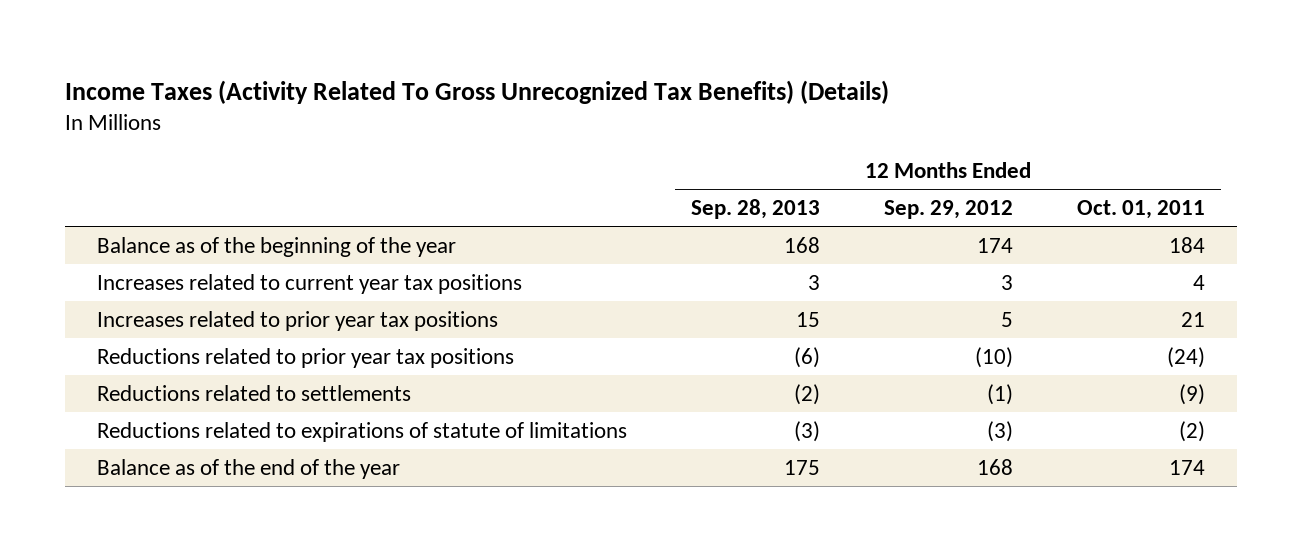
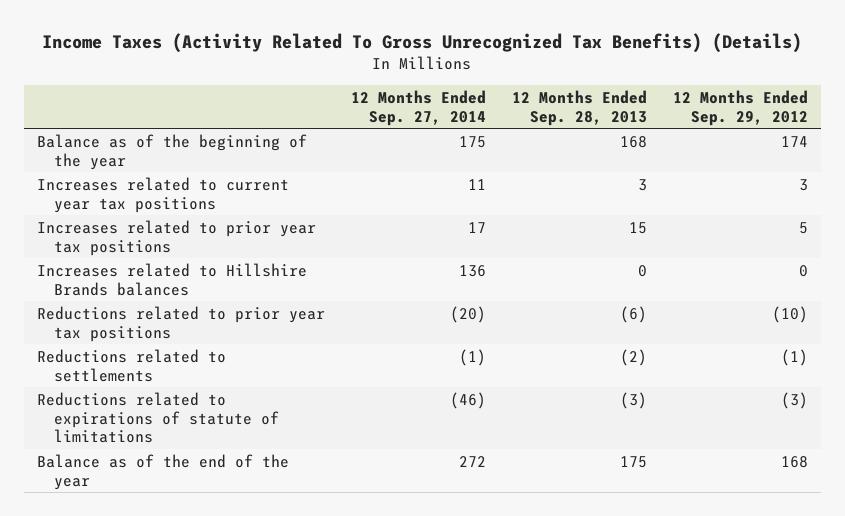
- | 12 Months Ended Sep. 28, 2013 | 12 Months Ended Sep. 29, 2012 | 12 Months Ended Oct. 01, 2011
+ | 12 Months Ended Sep. 27, 2014 | 12 Months Ended Sep. 28, 2013 | 12 Months Ended Sep. 29, 2012
+ Increases related to Hillshire Brands balances | 136 | 0 | 0

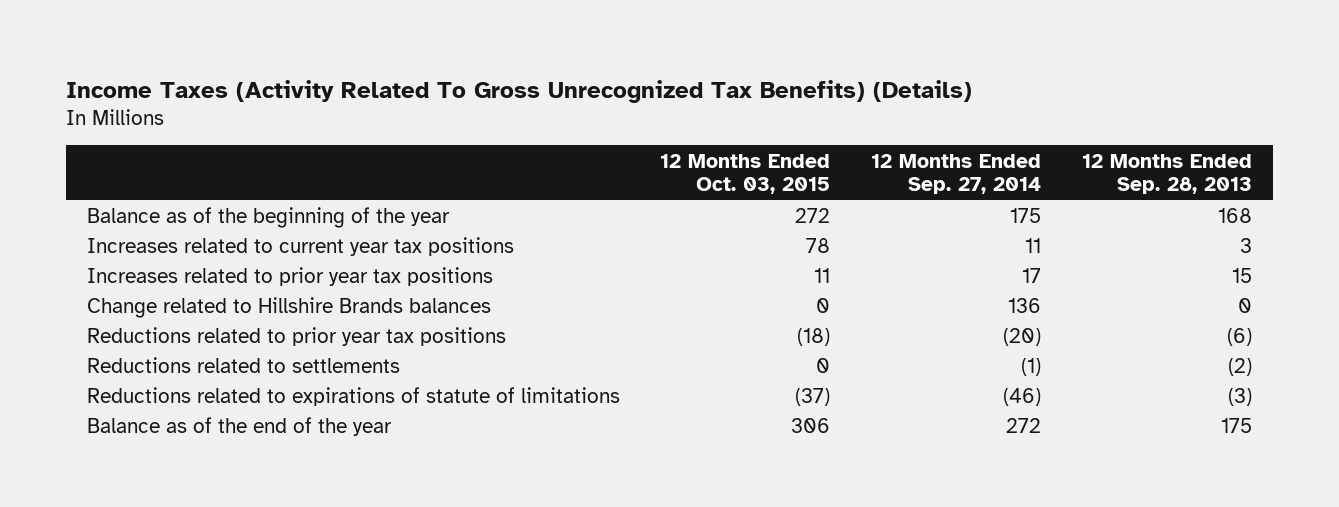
- | 12 Months Ended Sep. 27, 2014 | 12 Months Ended Sep. 28, 2013 | 12 Months Ended Sep. 29, 2012
+ | 12 Months Ended Oct. 03, 2015 | 12 Months Ended Sep. 27, 2014 | 12 Months Ended Sep. 28, 2013
- Increases related to Hillshire Brands balances | 136 | 0 | 0
+ Change related to Hillshire Brands balances | 0 | 136 | 0

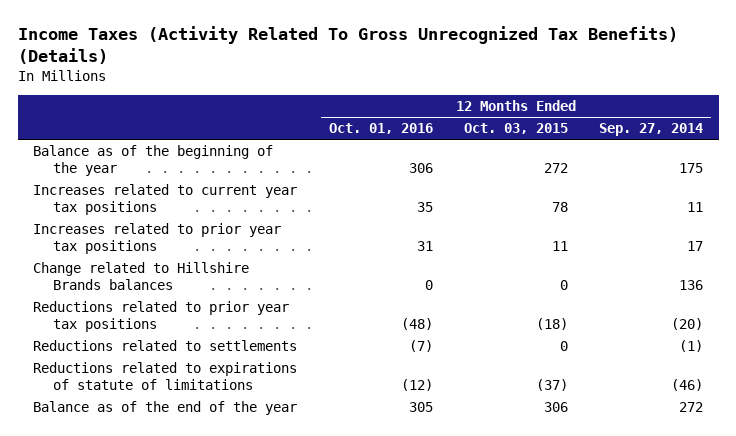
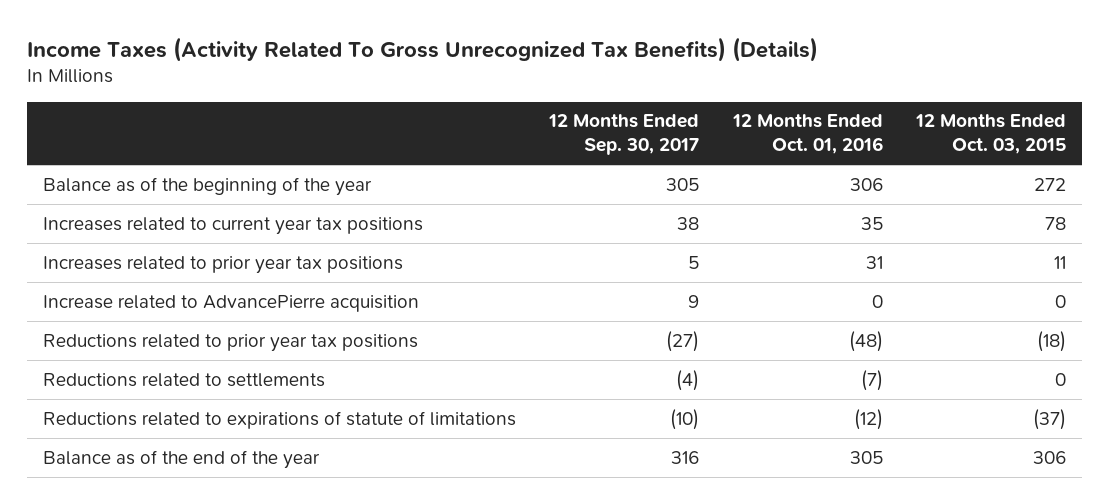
- | 12 Months Ended Oct. 01, 2016 | 12 Months Ended Oct. 03, 2015 | 12 Months Ended Sep. 27, 2014
+ | 12 Months Ended Sep. 30, 2017 | 12 Months Ended Oct. 01, 2016 | 12 Months Ended Oct. 03, 2015
- Change related to Hillshire Brands balances | 0 | 0 | 136
+ Increase related to AdvancePierre acquisition | 9 | 0 | 0

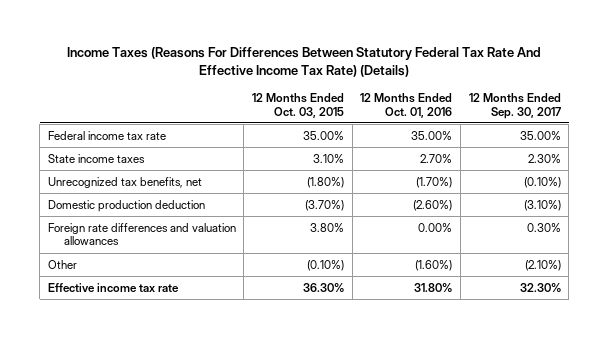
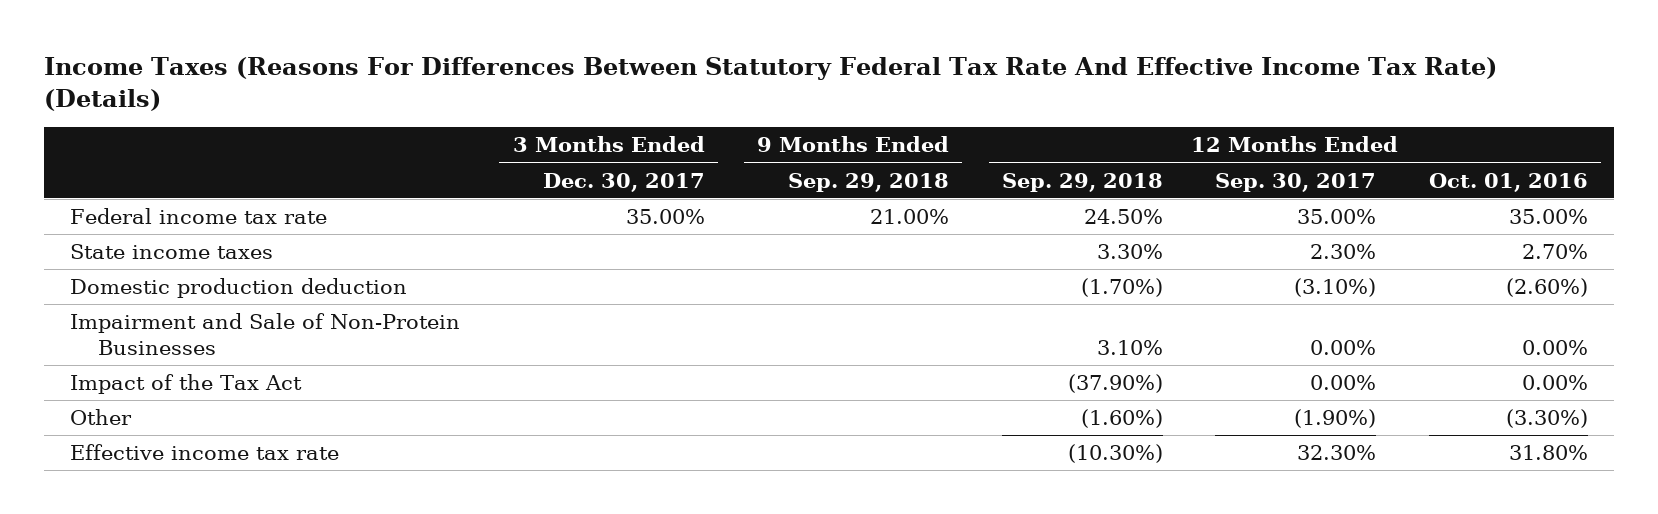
- | 12 Months Ended Oct. 03, 2015 | 12 Months Ended Oct. 01, 2016 | 12 Months Ended Sep. 30, 2017
+ | 3 Months Ended Dec. 30, 2017 | 9 Months Ended Sep. 29, 2018 | 12 Months Ended Sep. 29, 2018 | 12 Months Ended Sep. 30, 2017 | 12 Months Ended Oct. 01, 2016
- Unrecognized tax benefits, net | (1.80%) | (1.70%) | (0.10%)
- Foreign rate differences and valuation allowances | 3.80% | 0.00% | 0.30%
- Other | (0.10%) | (1.60%) | (2.10%)
+ Impairment and Sale of Non-Protein Businesses | | | 3.10% | 0.00% | 0.00%
+ Impact of the Tax Act | | | (37.90%) | 0.00% | 0.00%
+ Other | | | (1.60%) | (1.90%) | (3.30%)

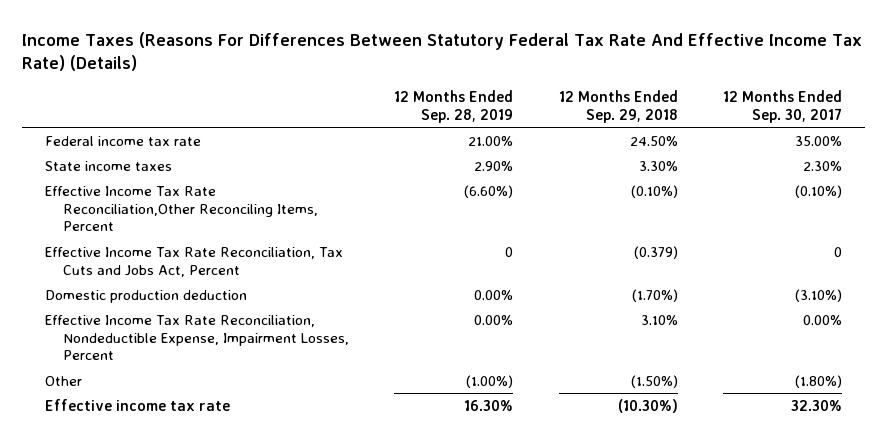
- | 3 Months Ended Dec. 30, 2017 | 9 Months Ended Sep. 29, 2018 | 12 Months Ended Sep. 29, 2018 | 12 Months Ended Sep. 30, 2017 | 12 Months Ended Oct. 01, 2016
+ | 12 Months Ended Sep. 28, 2019 | 12 Months Ended Sep. 29, 2018 | 12 Months Ended Sep. 30, 2017
+ Effective Income Tax Rate Reconciliation,Other Reconciling Items, Percent | (6.60%) | (0.10%) | (0.10%)
+ Effective Income Tax Rate Reconciliation, Tax Cuts and Jobs Act, Percent | 0 | (0.379) | 0
- Impairment and Sale of Non-Protein Businesses | | | 3.10% | 0.00% | 0.00%
- Impact of the Tax Act | | | (37.90%) | 0.00% | 0.00%
- Other | | | (1.60%) | (1.90%) | (3.30%)
+ Effective Income Tax Rate Reconciliation, Nondeductible Expense, Impairment Losses, Percent | 0.00% | 3.10% | 0.00%
+ Other | (1.00%) | (1.50%) | (1.80%)

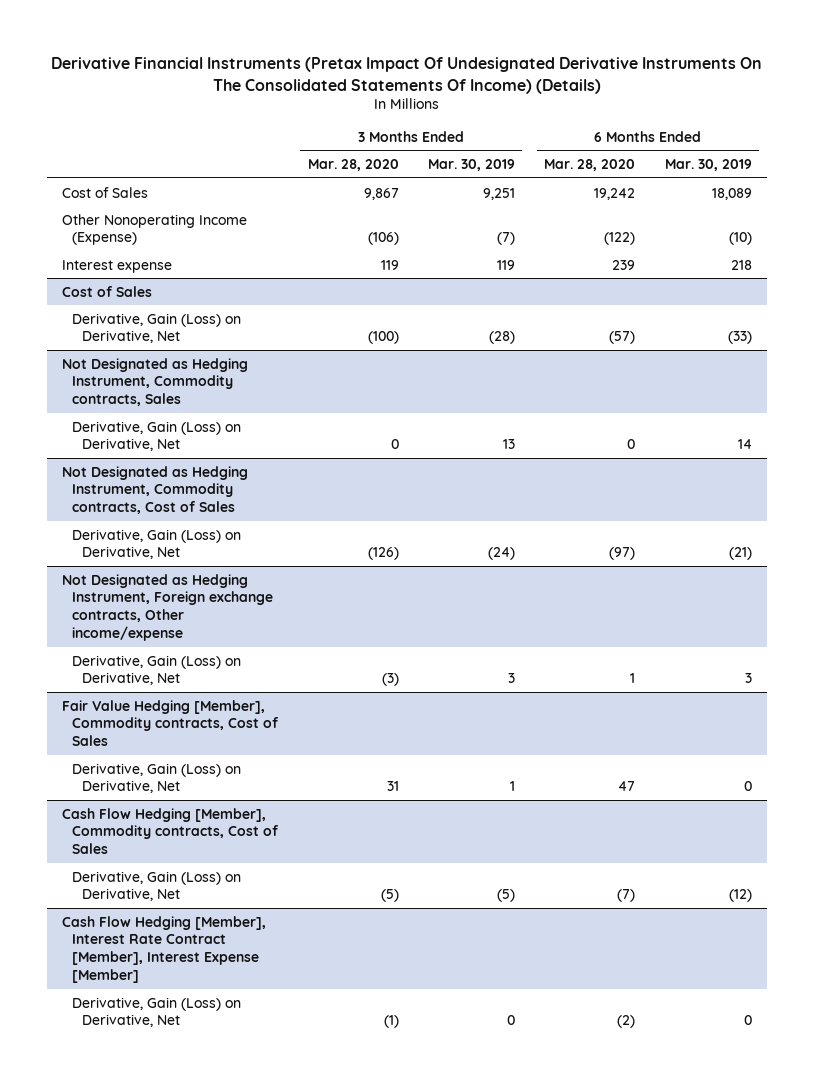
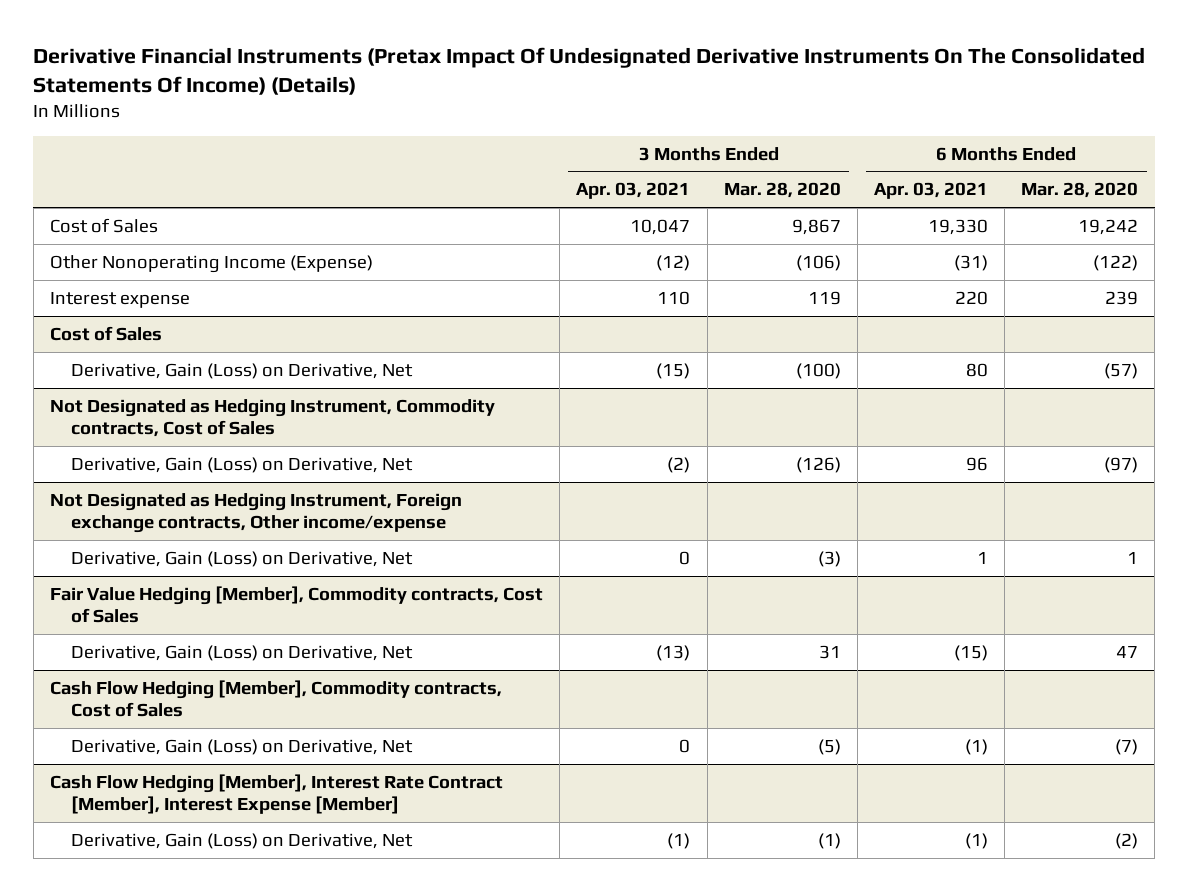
- | 3 Months Ended Mar. 28, 2020 | 3 Months Ended Mar. 30, 2019 | 6 Months Ended Mar. 28, 2020 | 6 Months Ended Mar. 30, 2019
+ | 3 Months Ended Apr. 03, 2021 | 3 Months Ended Mar. 28, 2020 | 6 Months Ended Apr. 03, 2021 | 6 Months Ended Mar. 28, 2020
- Not Designated as Hedging Instrument, Commodity contracts, Sales
- Derivative, Gain (Loss) on Derivative, Net | 0 | 13 | 0 | 14

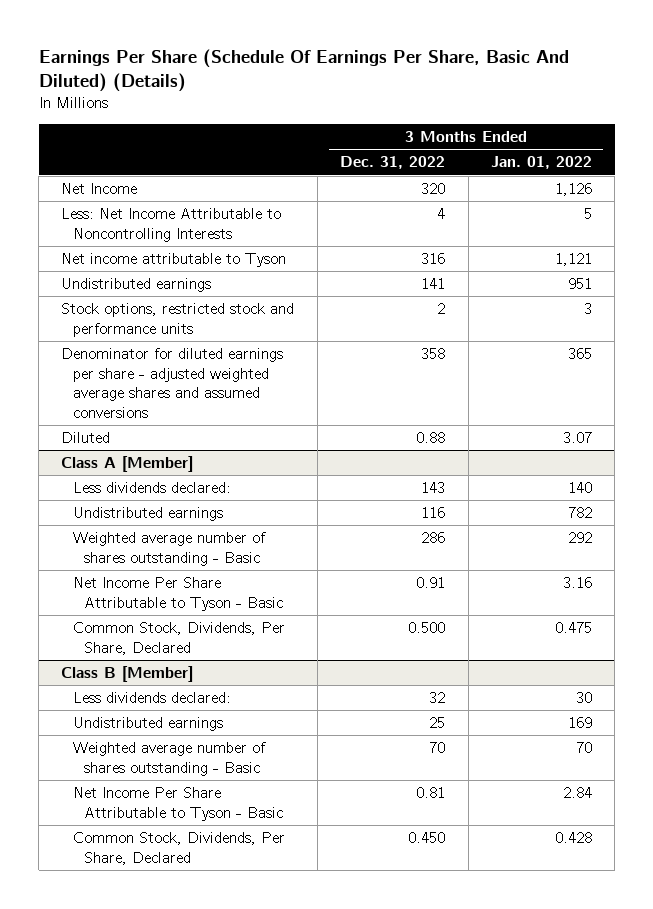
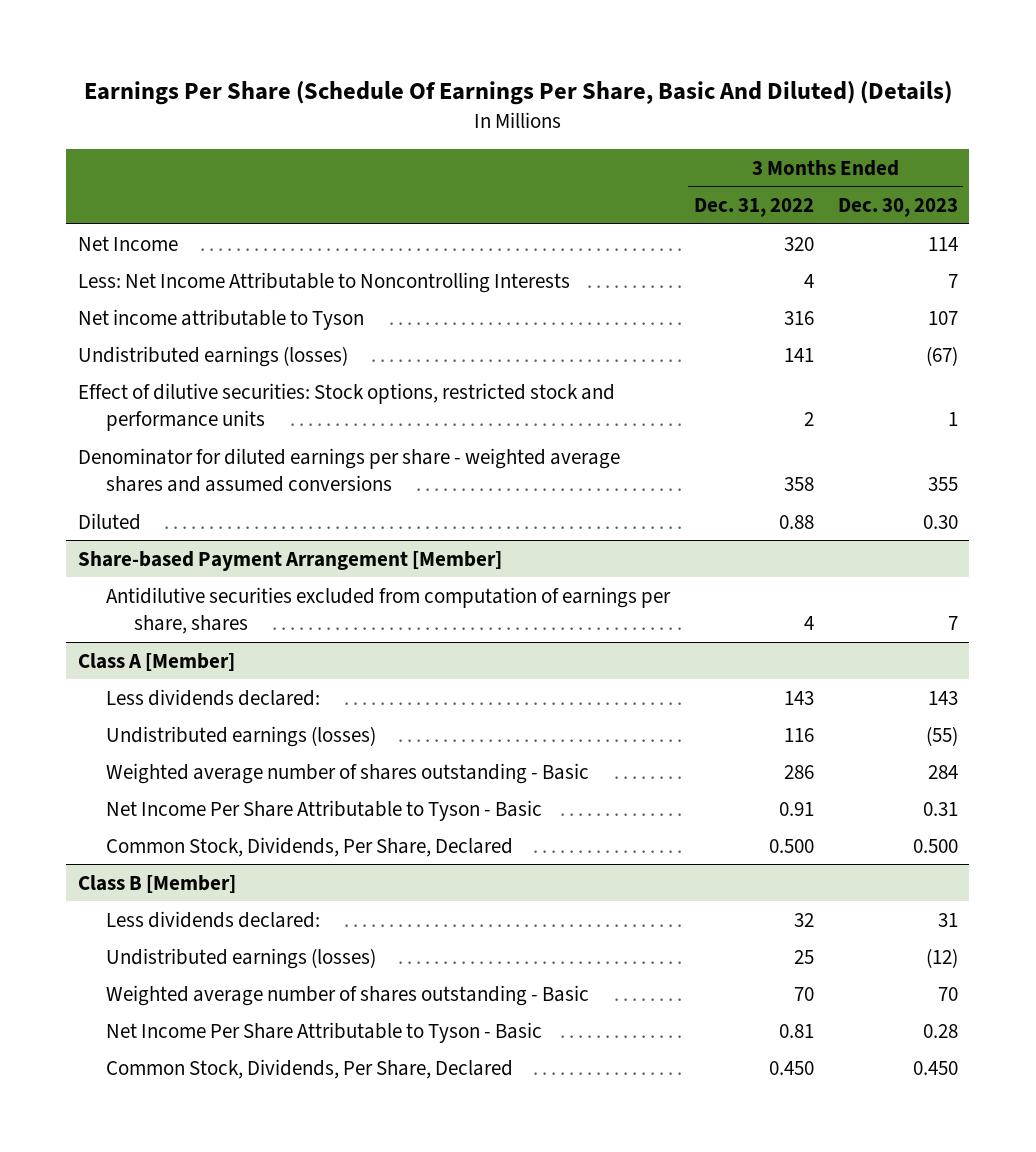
- | 3 Months Ended Dec. 31, 2022 | 3 Months Ended Jan. 01, 2022
+ | 3 Months Ended Dec. 31, 2022 | 3 Months Ended Dec. 30, 2023
- Undistributed earnings | 141 | 951
- Stock options, restricted stock and performance units | 2 | 3
- Denominator for diluted earnings per share - adjusted weighted average shares and assumed conversions | 358 | 365
+ Undistributed earnings (losses) | 141 | (67)
+ Effect of dilutive securities: Stock options, restricted stock and performance units | 2 | 1
+ Denominator for diluted earnings per share - weighted average shares and assumed conversions | 358 | 355
+ Share-based Payment Arrangement [Member]
+ Antidilutive securities excluded from computation of earnings per share, shares | 4 | 7
@ Class A [Member]
- Undistributed earnings | 116 | 782
+ Undistributed earnings (losses) | 116 | (55)
@ Class B [Member]
- Undistributed earnings | 25 | 169
+ Undistributed earnings (losses) | 25 | (12)

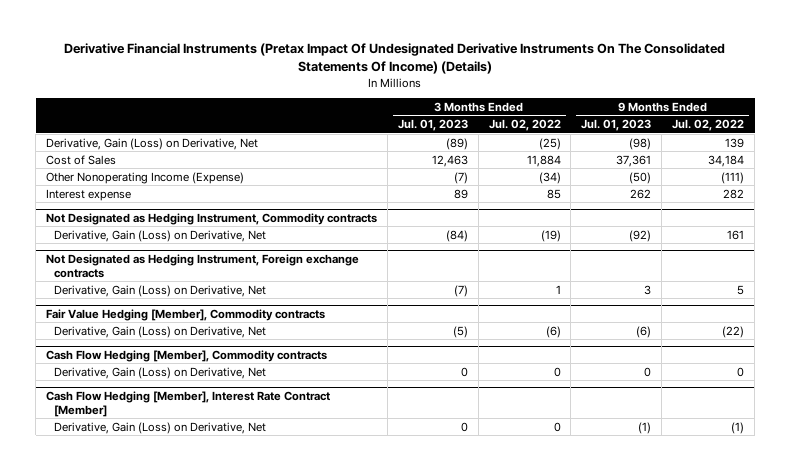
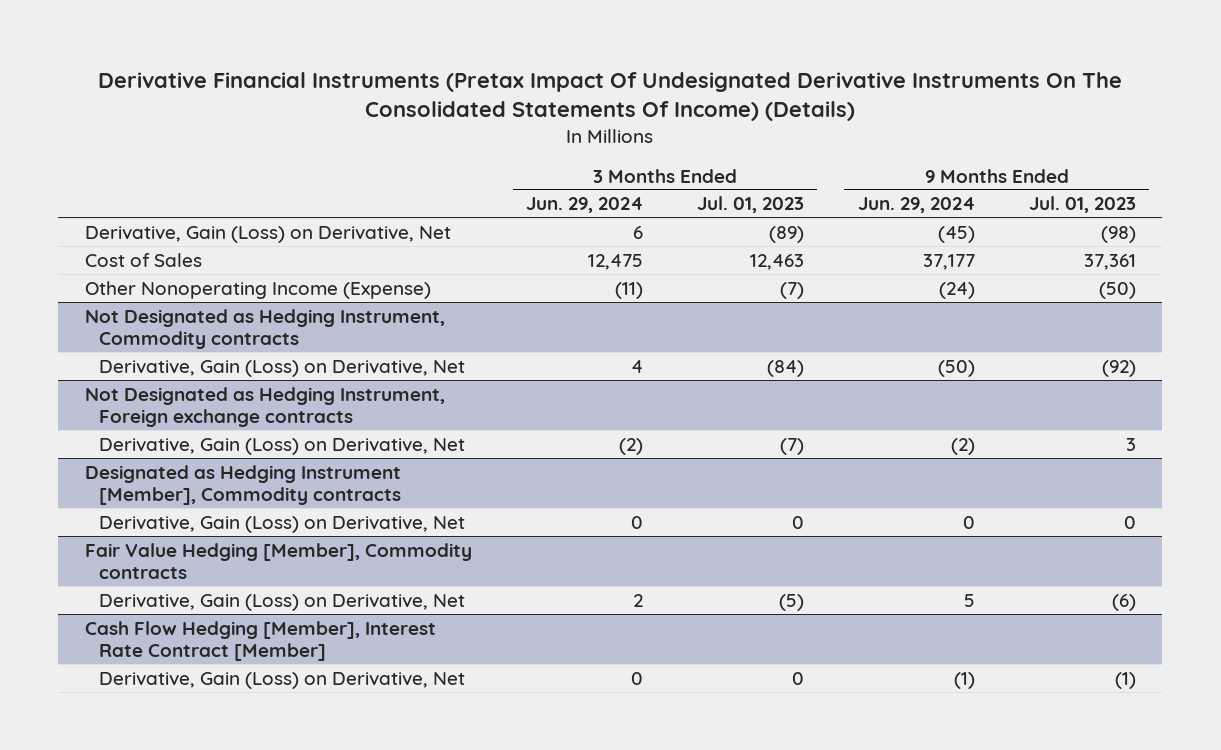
- | 3 Months Ended Jul. 01, 2023 | 3 Months Ended Jul. 02, 2022 | 9 Months Ended Jul. 01, 2023 | 9 Months Ended Jul. 02, 2022
+ | 3 Months Ended Jun. 29, 2024 | 3 Months Ended Jul. 01, 2023 | 9 Months Ended Jun. 29, 2024 | 9 Months Ended Jul. 01, 2023
- Interest expense | 89 | 85 | 262 | 282
+ Designated as Hedging Instrument [Member], Commodity contracts
+ Derivative, Gain (Loss) on Derivative, Net | 0 | 0 | 0 | 0
- Cash Flow Hedging [Member], Commodity contracts
- Derivative, Gain (Loss) on Derivative, Net | 0 | 0 | 0 | 0

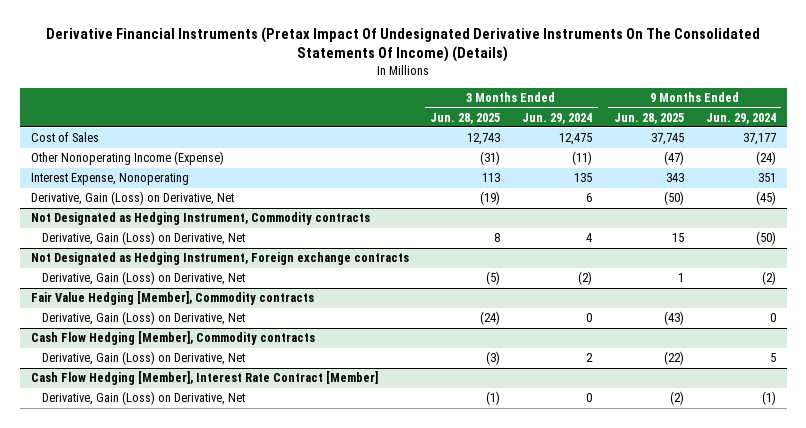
- | 3 Months Ended Jun. 29, 2024 | 3 Months Ended Jul. 01, 2023 | 9 Months Ended Jun. 29, 2024 | 9 Months Ended Jul. 01, 2023
+ | 3 Months Ended Jun. 28, 2025 | 3 Months Ended Jun. 29, 2024 | 9 Months Ended Jun. 28, 2025 | 9 Months Ended Jun. 29, 2024
+ Interest Expense, Nonoperating | 113 | 135 | 343 | 351
moved down: Derivative, Gain (Loss) on Derivative, Net | (19) | 6 | (50) | (45)
- Designated as Hedging Instrument [Member], Commodity contracts
- Derivative, Gain (Loss) on Derivative, Net | 0 | 0 | 0 | 0
@ Fair Value Hedging [Member], Commodity contracts
+ Derivative, Gain (Loss) on Derivative, Net | (24) | 0 | (43) | 0
+ Cash Flow Hedging [Member], Commodity contracts

